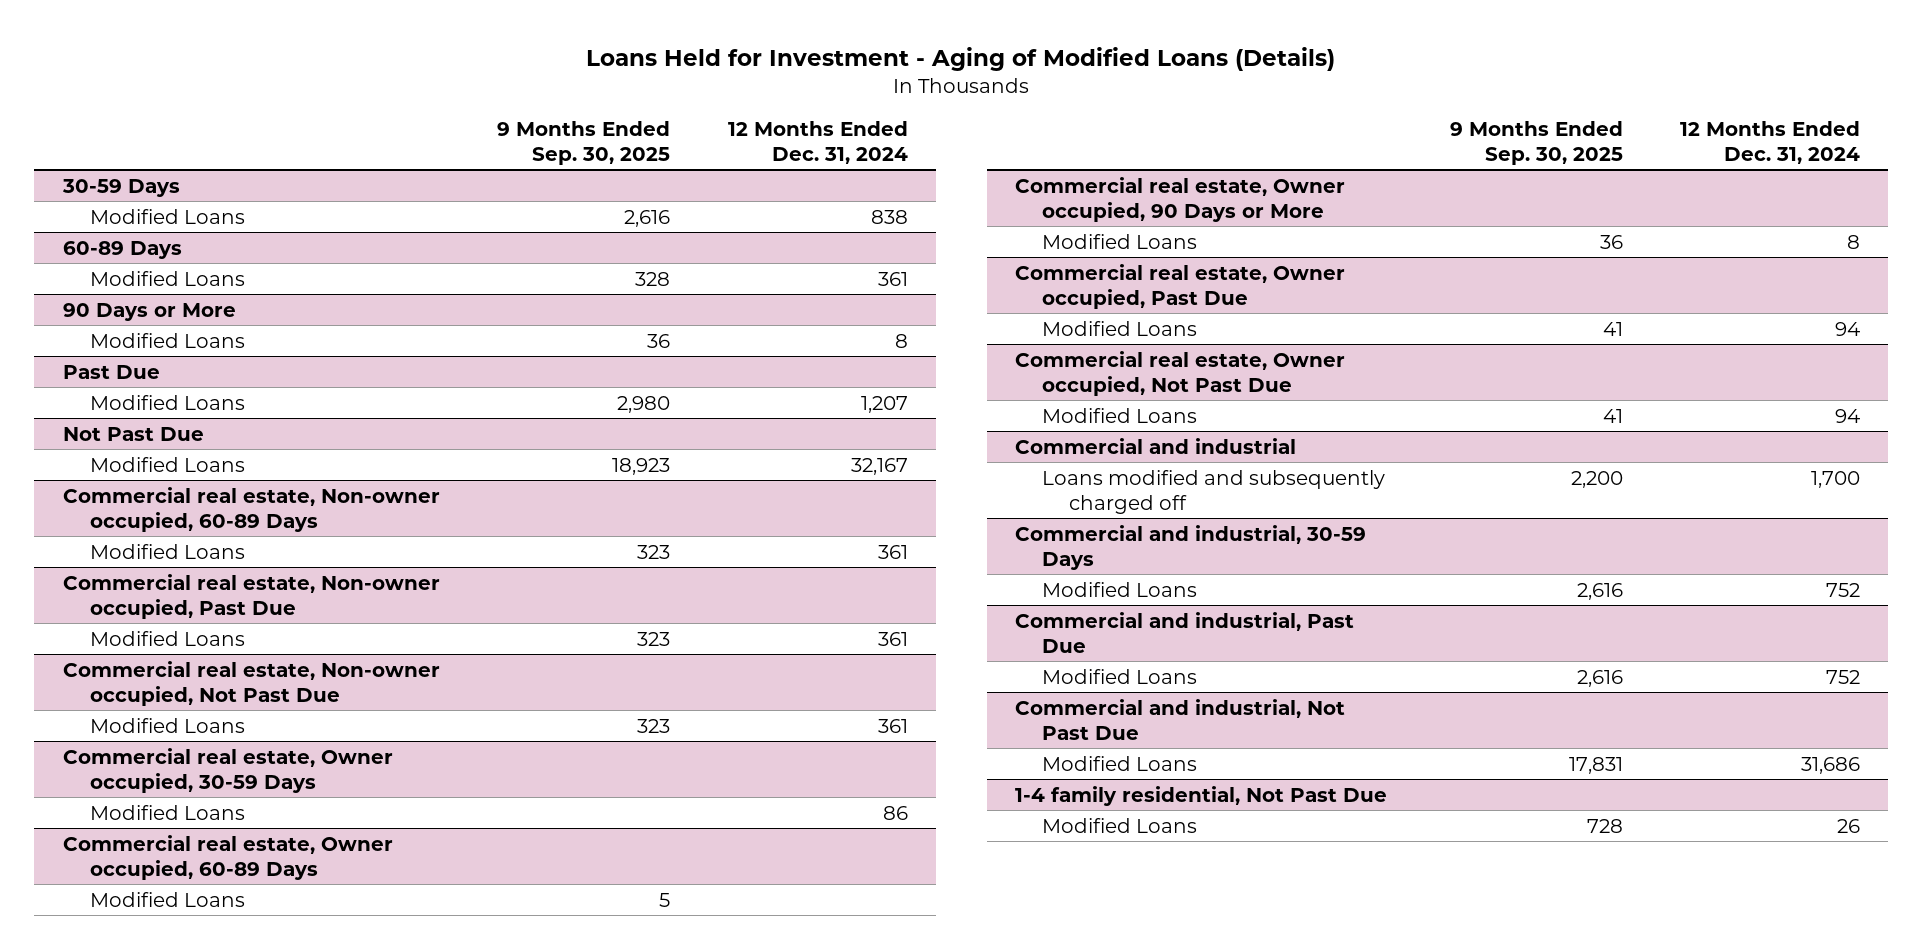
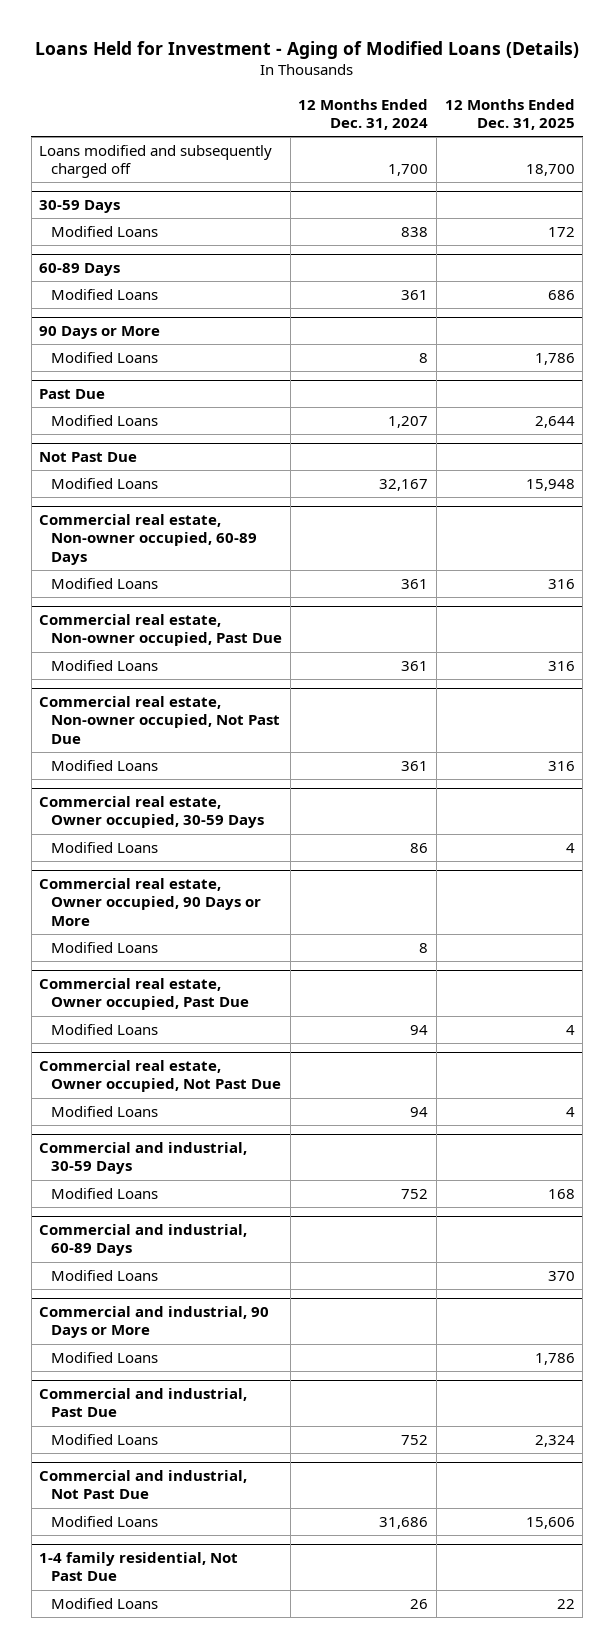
- | 9 Months Ended Sep. 30, 2025 | 12 Months Ended Dec. 31, 2024
+ | 12 Months Ended Dec. 31, 2024 | 12 Months Ended Dec. 31, 2025
+ Loans modified and subsequently charged off | 1,700 | 18,700
- Commercial real estate, Owner occupied, 60-89 Days
- Modified Loans | 5 |
- Commercial and industrial
- Loans modified and subsequently charged off | 2,200 | 1,700
+ Commercial and industrial, 60-89 Days
+ Modified Loans | | 370
+ Commercial and industrial, 90 Days or More
+ Modified Loans | | 1,786

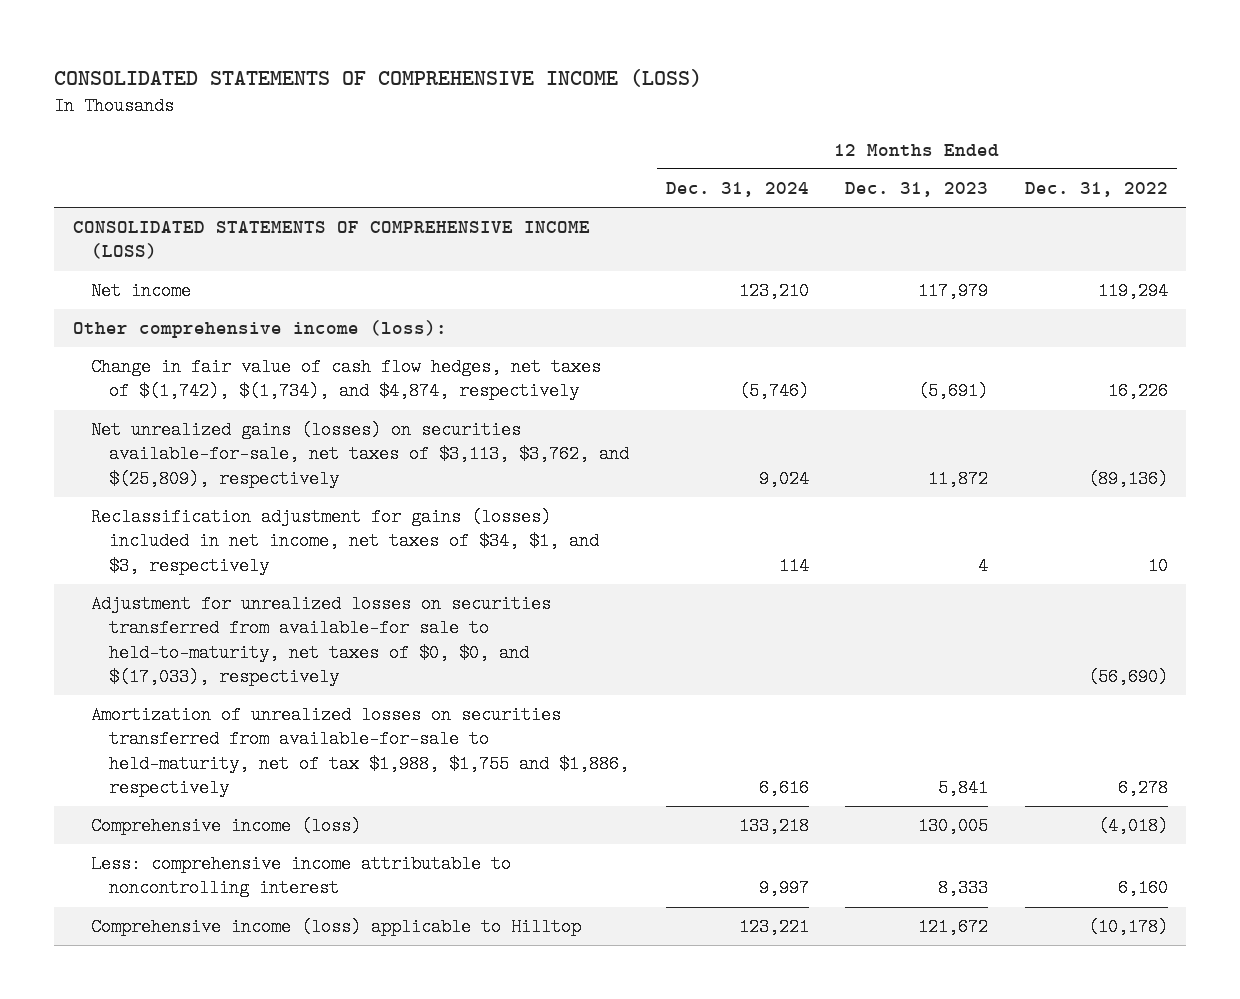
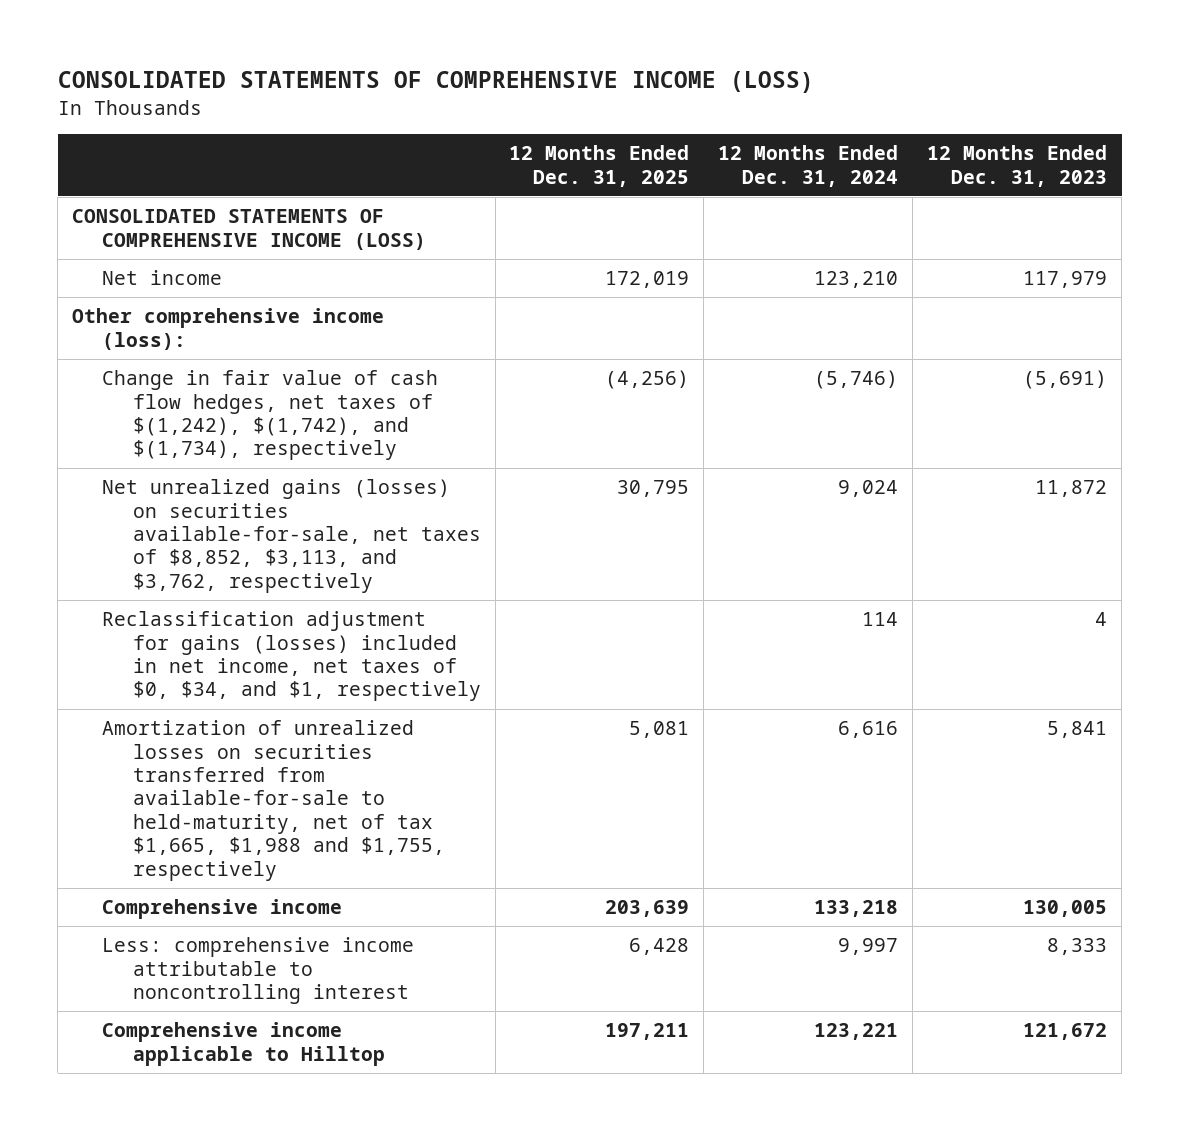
- | 12 Months Ended Dec. 31, 2024 | 12 Months Ended Dec. 31, 2023 | 12 Months Ended Dec. 31, 2022
+ | 12 Months Ended Dec. 31, 2025 | 12 Months Ended Dec. 31, 2024 | 12 Months Ended Dec. 31, 2023
- Change in fair value of cash flow hedges, net taxes of $(1,742), $(1,734), and $4,874, respectively | (5,746) | (5,691) | 16,226
- Net unrealized gains (losses) on securities available-for-sale, net taxes of $3,113, $3,762, and $(25,809), respectively | 9,024 | 11,872 | (89,136)
- Reclassification adjustment for gains (losses) included in net income, net taxes of $34, $1, and $3, respectively | 114 | 4 | 10
- Adjustment for unrealized losses on securities transferred from available-for sale to held-to-maturity, net taxes of $0, $0, and $(17,033), respectively | | | (56,690)
- Amortization of unrealized losses on securities transferred from available-for-sale to held-maturity, net of tax $1,988, $1,755 and $1,886, respectively | 6,616 | 5,841 | 6,278
- Comprehensive income (loss) | 133,218 | 130,005 | (4,018)
+ Change in fair value of cash flow hedges, net taxes of $(1,242), $(1,742), and $(1,734), respectively | (4,256) | (5,746) | (5,691)
+ Net unrealized gains (losses) on securities available-for-sale, net taxes of $8,852, $3,113, and $3,762, respectively | 30,795 | 9,024 | 11,872
+ Reclassification adjustment for gains (losses) included in net income, net taxes of $0, $34, and $1, respectively | | 114 | 4
+ Amortization of unrealized losses on securities transferred from available-for-sale to held-maturity, net of tax $1,665, $1,988 and $1,755, respectively | 5,081 | 6,616 | 5,841
+ Comprehensive income | 203,639 | 133,218 | 130,005
- Comprehensive income (loss) applicable to Hilltop | 123,221 | 121,672 | (10,178)
+ Comprehensive income applicable to Hilltop | 197,211 | 123,221 | 121,672

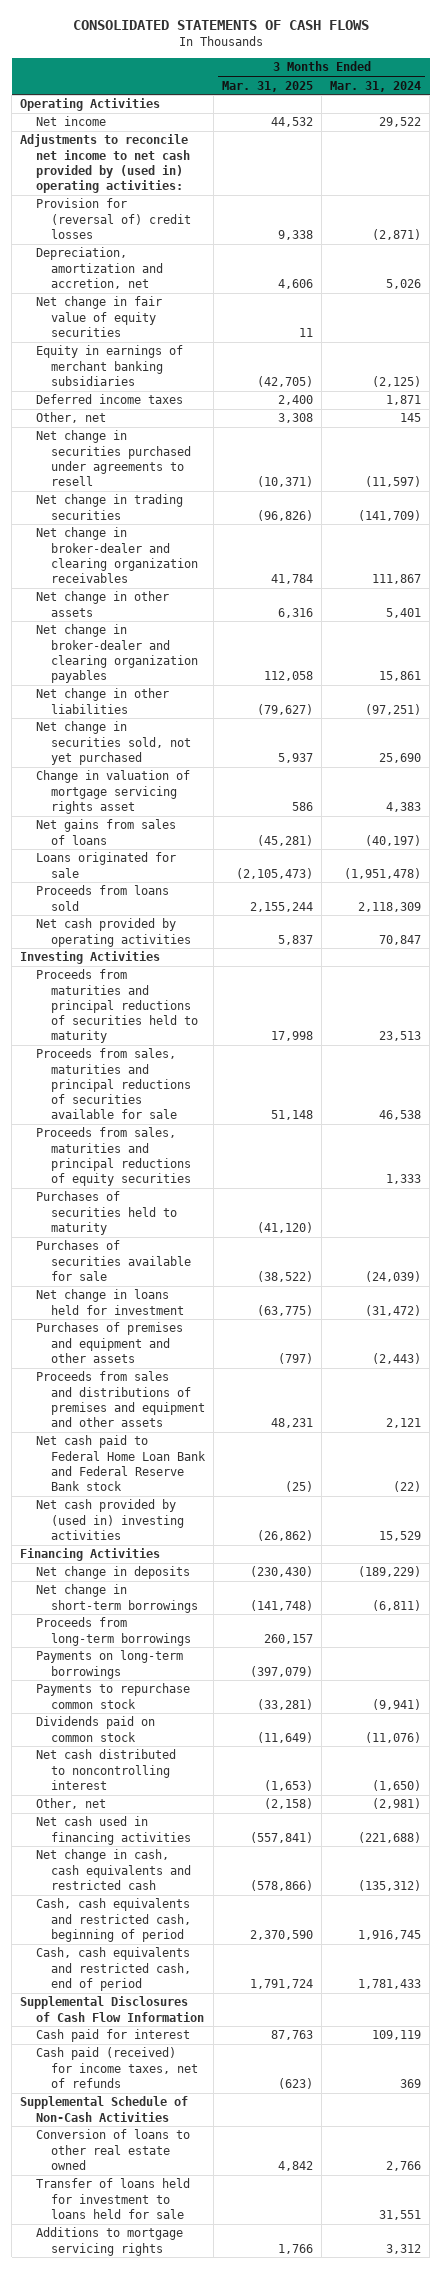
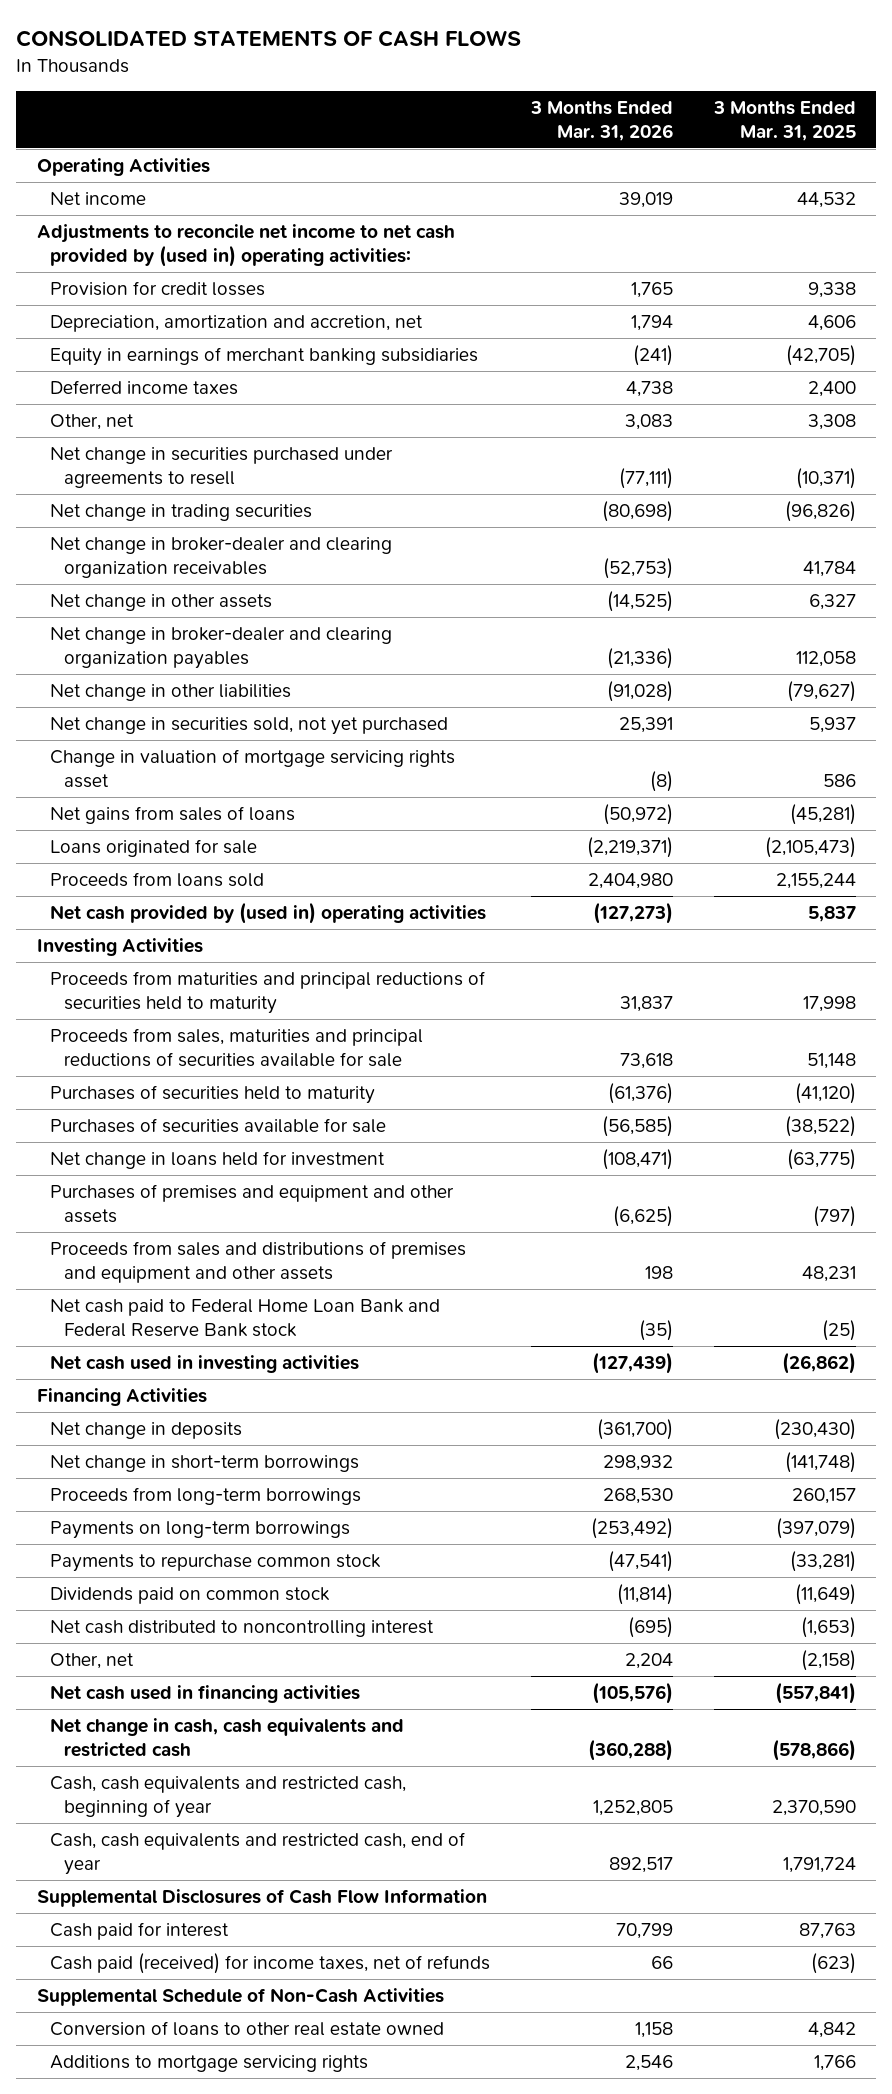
- | 3 Months Ended Mar. 31, 2025 | 3 Months Ended Mar. 31, 2024
+ | 3 Months Ended Mar. 31, 2026 | 3 Months Ended Mar. 31, 2025
- Provision for (reversal of) credit losses | 9,338 | (2,871)
+ Provision for credit losses | 1,765 | 9,338
- Net change in fair value of equity securities | 11 |
- Net change in other assets | 6,316 | 5,401
+ Net change in other assets | (14,525) | 6,327
- Net cash provided by operating activities | 5,837 | 70,847
+ Net cash provided by (used in) operating activities | (127,273) | 5,837
- Proceeds from sales, maturities and principal reductions of equity securities | | 1,333
- Net cash provided by (used in) investing activities | (26,862) | 15,529
+ Net cash used in investing activities | (127,439) | (26,862)
- Cash, cash equivalents and restricted cash, beginning of period | 2,370,590 | 1,916,745
- Cash, cash equivalents and restricted cash, end of period | 1,791,724 | 1,781,433
+ Cash, cash equivalents and restricted cash, beginning of year | 1,252,805 | 2,370,590
+ Cash, cash equivalents and restricted cash, end of year | 892,517 | 1,791,724
- Transfer of loans held for investment to loans held for sale | | 31,551

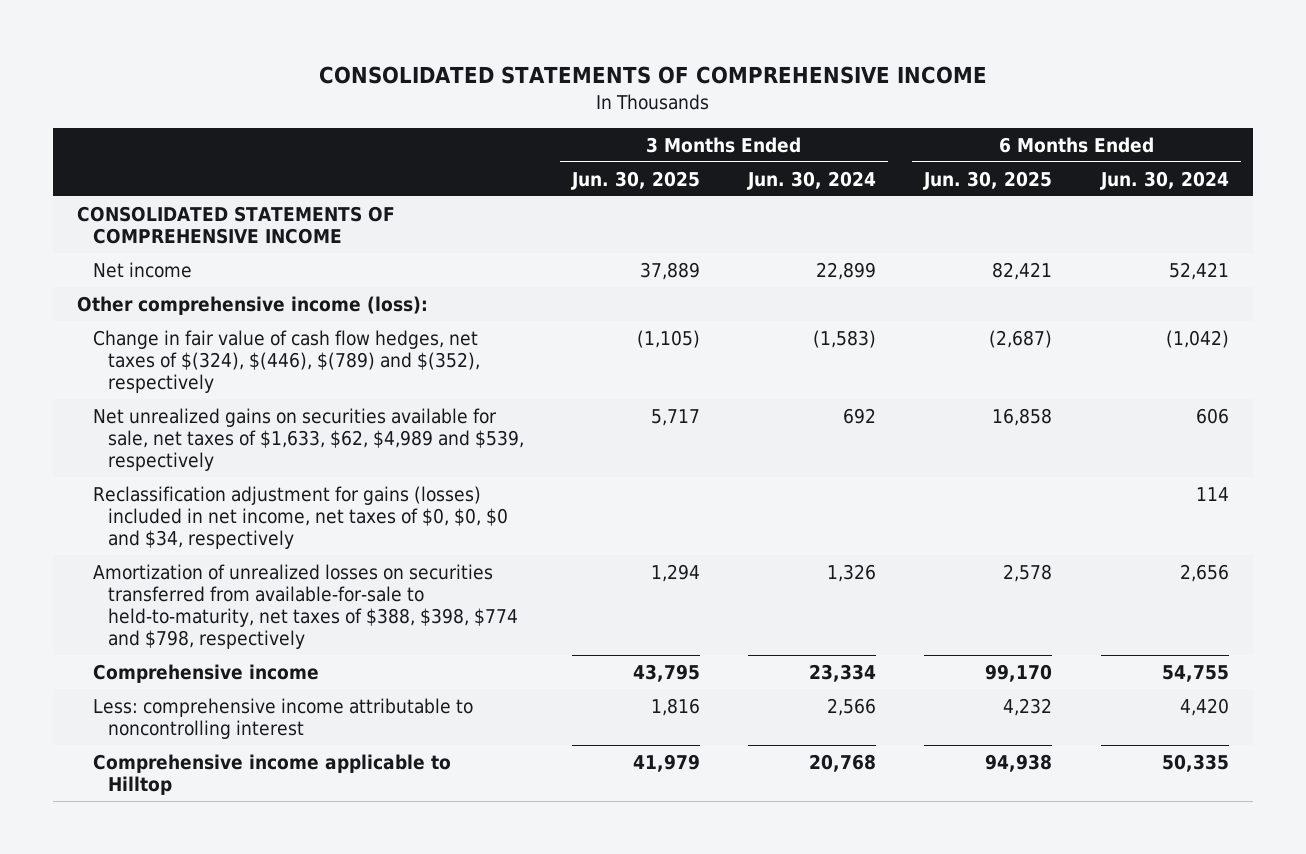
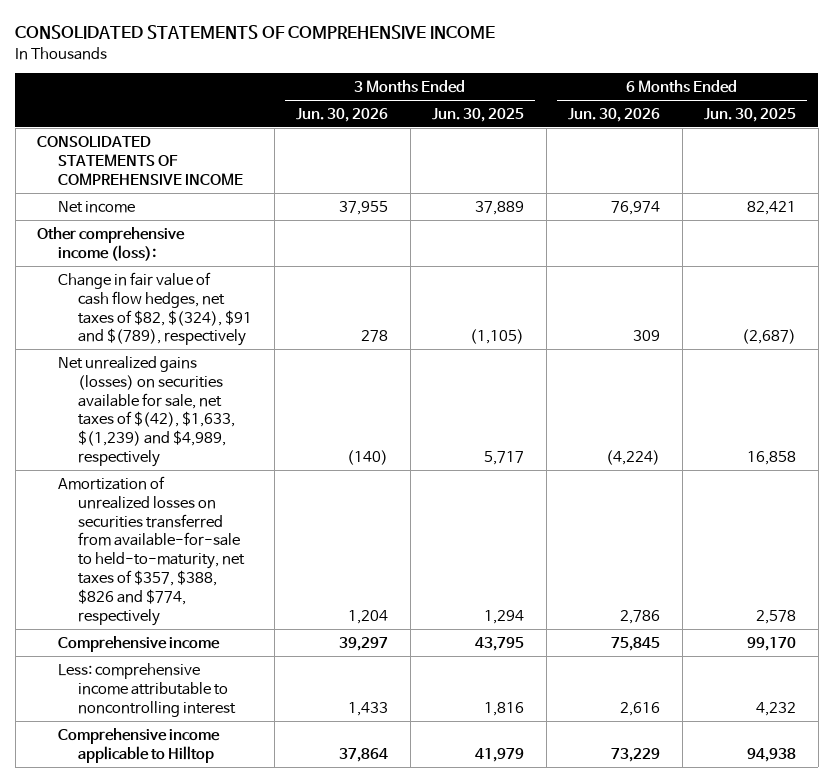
- | 3 Months Ended Jun. 30, 2025 | 3 Months Ended Jun. 30, 2024 | 6 Months Ended Jun. 30, 2025 | 6 Months Ended Jun. 30, 2024
+ | 3 Months Ended Jun. 30, 2026 | 3 Months Ended Jun. 30, 2025 | 6 Months Ended Jun. 30, 2026 | 6 Months Ended Jun. 30, 2025
- Change in fair value of cash flow hedges, net taxes of $(324), $(446), $(789) and $(352), respectively | (1,105) | (1,583) | (2,687) | (1,042)
- Net unrealized gains on securities available for sale, net taxes of $1,633, $62, $4,989 and $539, respectively | 5,717 | 692 | 16,858 | 606
- Reclassification adjustment for gains (losses) included in net income, net taxes of $0, $0, $0 and $34, respectively | | | | 114
- Amortization of unrealized losses on securities transferred from available-for-sale to held-to-maturity, net taxes of $388, $398, $774 and $798, respectively | 1,294 | 1,326 | 2,578 | 2,656
+ Change in fair value of cash flow hedges, net taxes of $82, $(324), $91 and $(789), respectively | 278 | (1,105) | 309 | (2,687)
+ Net unrealized gains (losses) on securities available for sale, net taxes of $(42), $1,633, $(1,239) and $4,989, respectively | (140) | 5,717 | (4,224) | 16,858
+ Amortization of unrealized losses on securities transferred from available-for-sale to held-to-maturity, net taxes of $357, $388, $826 and $774, respectively | 1,204 | 1,294 | 2,786 | 2,578

